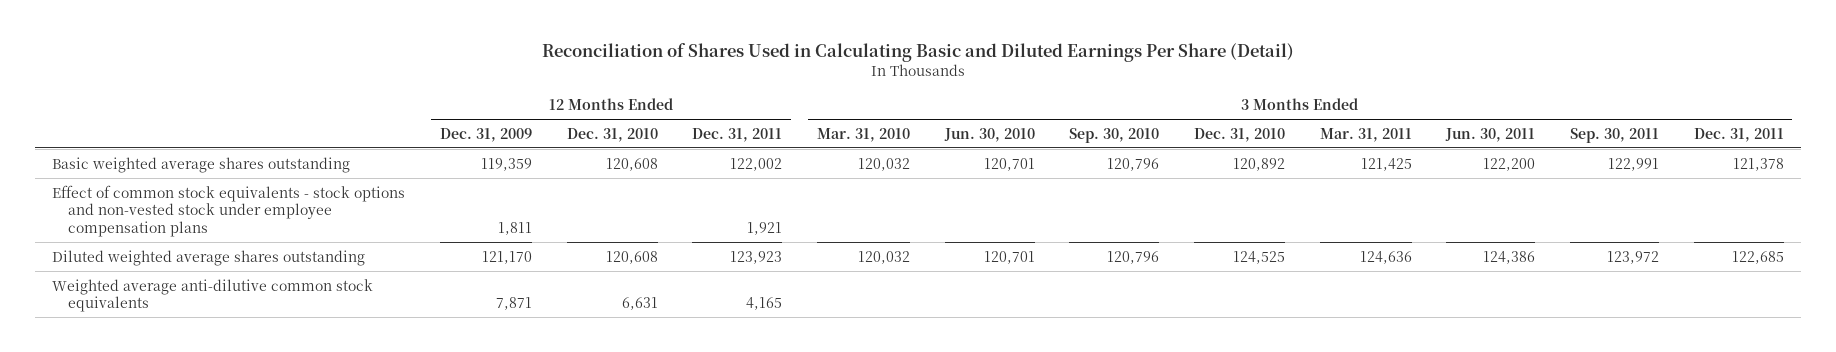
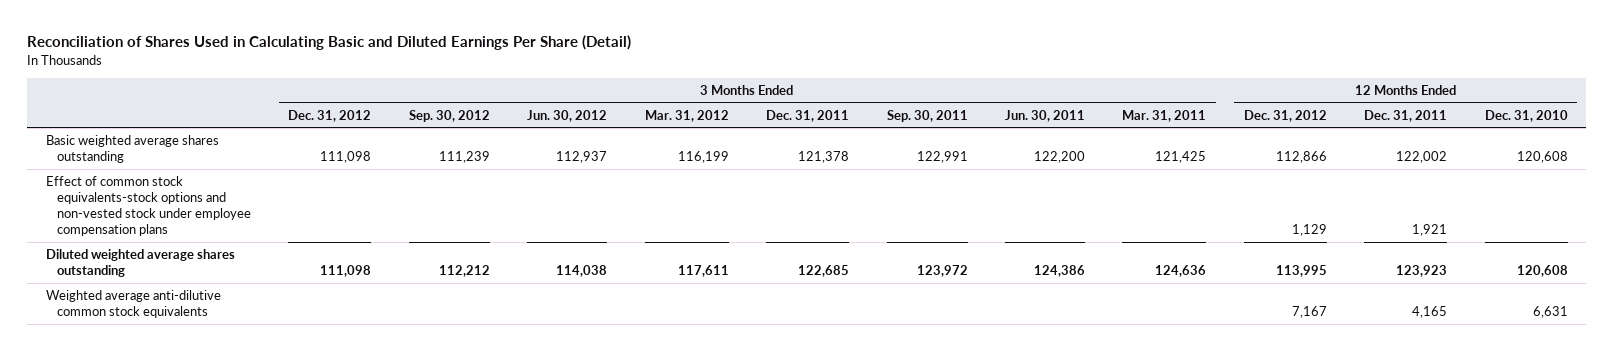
- | 12 Months Ended Dec. 31, 2009 | 12 Months Ended Dec. 31, 2010 | 12 Months Ended Dec. 31, 2011 | 3 Months Ended Mar. 31, 2010 | 3 Months Ended Jun. 30, 2010 | 3 Months Ended Sep. 30, 2010 | 3 Months Ended Dec. 31, 2010 | 3 Months Ended Mar. 31, 2011 | 3 Months Ended Jun. 30, 2011 | 3 Months Ended Sep. 30, 2011 | 3 Months Ended Dec. 31, 2011
+ | 3 Months Ended Dec. 31, 2012 | 3 Months Ended Sep. 30, 2012 | 3 Months Ended Jun. 30, 2012 | 3 Months Ended Mar. 31, 2012 | 3 Months Ended Dec. 31, 2011 | 3 Months Ended Sep. 30, 2011 | 3 Months Ended Jun. 30, 2011 | 3 Months Ended Mar. 31, 2011 | 12 Months Ended Dec. 31, 2012 | 12 Months Ended Dec. 31, 2011 | 12 Months Ended Dec. 31, 2010
- Effect of common stock equivalents - stock options and non-vested stock under employee compensation plans | 1,811 | | 1,921 | | | | | | | |
+ Effect of common stock equivalents-stock options and non-vested stock under employee compensation plans | | | | | | | | | 1,129 | 1,921 |

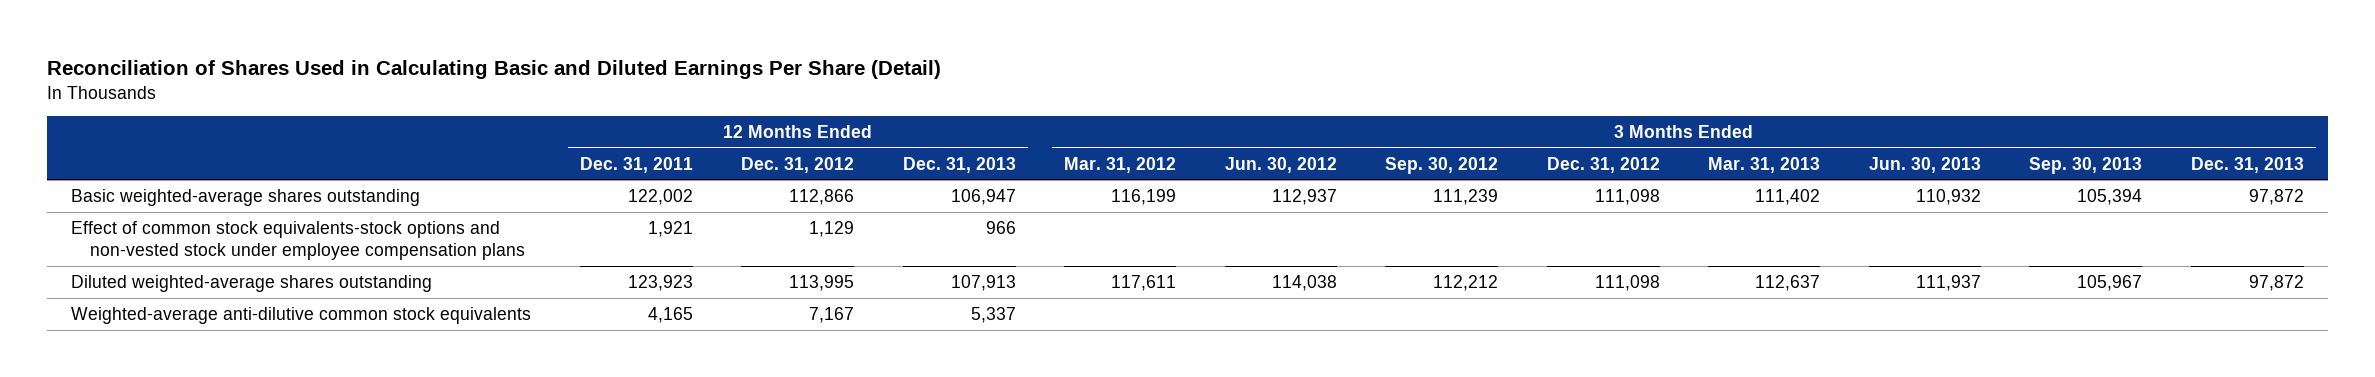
- | 3 Months Ended Dec. 31, 2012 | 3 Months Ended Sep. 30, 2012 | 3 Months Ended Jun. 30, 2012 | 3 Months Ended Mar. 31, 2012 | 3 Months Ended Dec. 31, 2011 | 3 Months Ended Sep. 30, 2011 | 3 Months Ended Jun. 30, 2011 | 3 Months Ended Mar. 31, 2011 | 12 Months Ended Dec. 31, 2012 | 12 Months Ended Dec. 31, 2011 | 12 Months Ended Dec. 31, 2010
+ | 12 Months Ended Dec. 31, 2011 | 12 Months Ended Dec. 31, 2012 | 12 Months Ended Dec. 31, 2013 | 3 Months Ended Mar. 31, 2012 | 3 Months Ended Jun. 30, 2012 | 3 Months Ended Sep. 30, 2012 | 3 Months Ended Dec. 31, 2012 | 3 Months Ended Mar. 31, 2013 | 3 Months Ended Jun. 30, 2013 | 3 Months Ended Sep. 30, 2013 | 3 Months Ended Dec. 31, 2013
- Basic weighted average shares outstanding | 111,098 | 111,239 | 112,937 | 116,199 | 121,378 | 122,991 | 122,200 | 121,425 | 112,866 | 122,002 | 120,608
+ Basic weighted-average shares outstanding | 122,002 | 112,866 | 106,947 | 116,199 | 112,937 | 111,239 | 111,098 | 111,402 | 110,932 | 105,394 | 97,872
- Diluted weighted average shares outstanding | 111,098 | 112,212 | 114,038 | 117,611 | 122,685 | 123,972 | 124,386 | 124,636 | 113,995 | 123,923 | 120,608
- Weighted average anti-dilutive common stock equivalents | | | | | | | | | 7,167 | 4,165 | 6,631
+ Diluted weighted-average shares outstanding | 123,923 | 113,995 | 107,913 | 117,611 | 114,038 | 112,212 | 111,098 | 112,637 | 111,937 | 105,967 | 97,872
+ Weighted-average anti-dilutive common stock equivalents | 4,165 | 7,167 | 5,337 | | | | | | | |

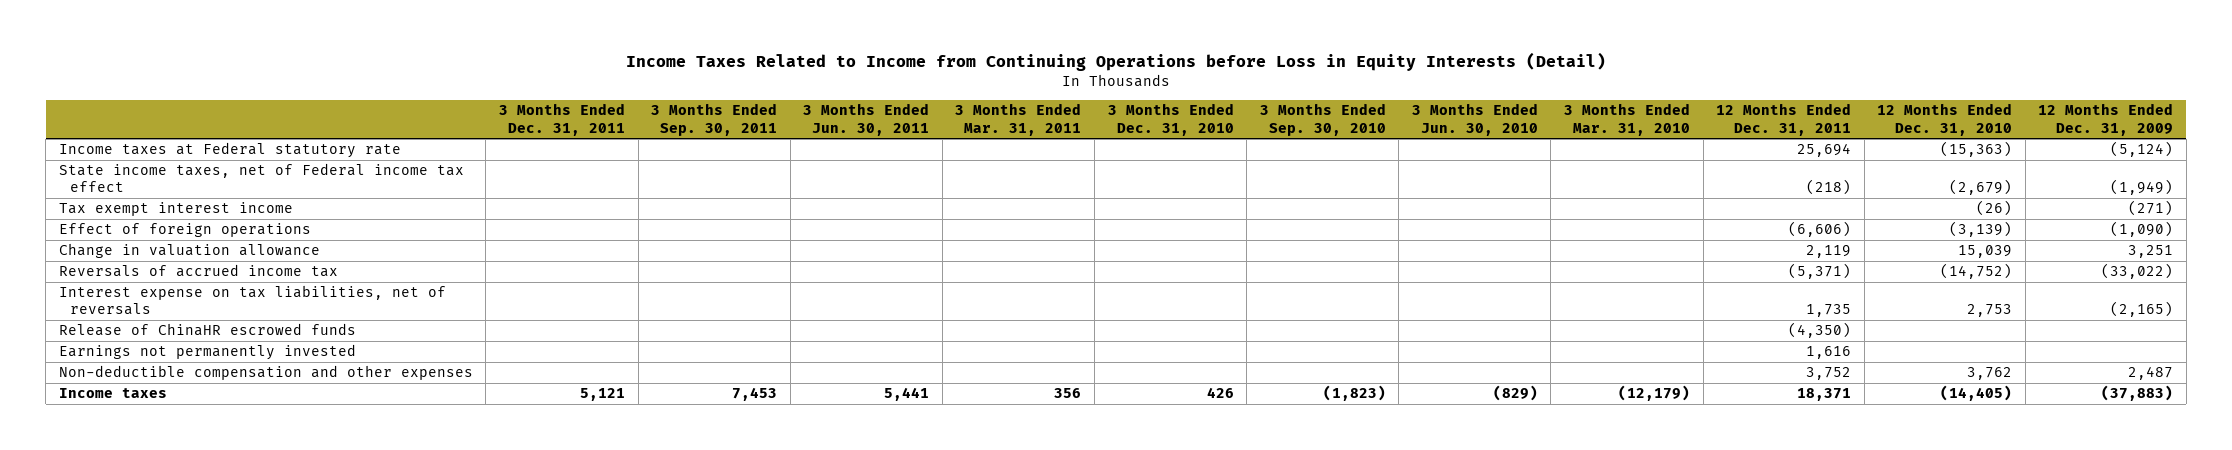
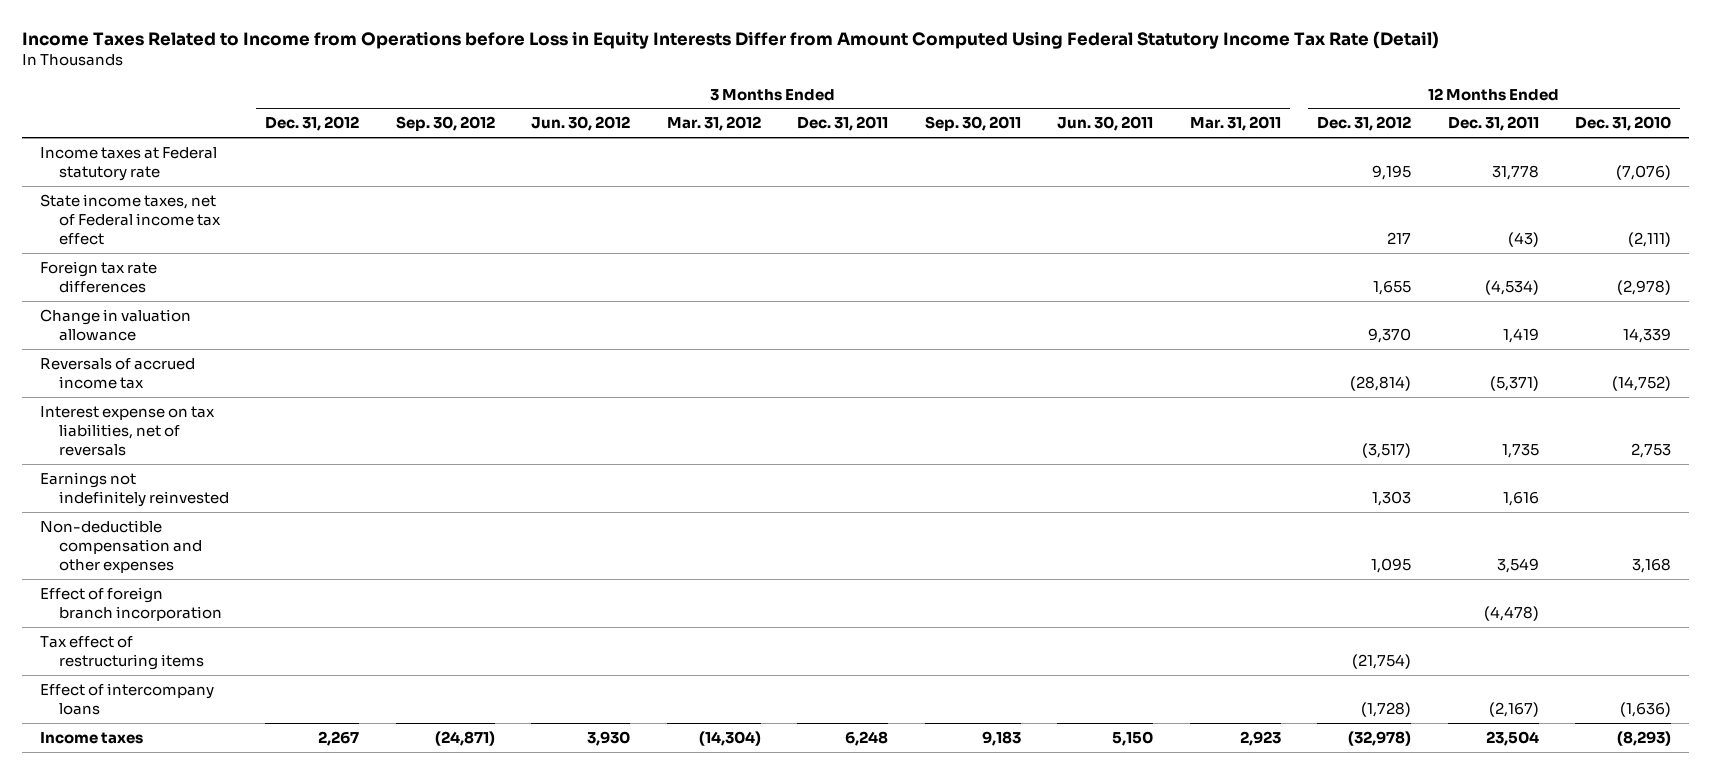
- Income Taxes Related to Income from Continuing Operations before Loss in Equity Interests (Detail)
+ Income Taxes Related to Income from Operations before Loss in Equity Interests Differ from Amount Computed Using Federal Statutory Income Tax Rate (Detail)
- | 3 Months Ended Dec. 31, 2011 | 3 Months Ended Sep. 30, 2011 | 3 Months Ended Jun. 30, 2011 | 3 Months Ended Mar. 31, 2011 | 3 Months Ended Dec. 31, 2010 | 3 Months Ended Sep. 30, 2010 | 3 Months Ended Jun. 30, 2010 | 3 Months Ended Mar. 31, 2010 | 12 Months Ended Dec. 31, 2011 | 12 Months Ended Dec. 31, 2010 | 12 Months Ended Dec. 31, 2009
+ | 3 Months Ended Dec. 31, 2012 | 3 Months Ended Sep. 30, 2012 | 3 Months Ended Jun. 30, 2012 | 3 Months Ended Mar. 31, 2012 | 3 Months Ended Dec. 31, 2011 | 3 Months Ended Sep. 30, 2011 | 3 Months Ended Jun. 30, 2011 | 3 Months Ended Mar. 31, 2011 | 12 Months Ended Dec. 31, 2012 | 12 Months Ended Dec. 31, 2011 | 12 Months Ended Dec. 31, 2010
- Income taxes at Federal statutory rate | | | | | | | | | 25,694 | (15,363) | (5,124)
- State income taxes, net of Federal income tax effect | | | | | | | | | (218) | (2,679) | (1,949)
- Tax exempt interest income | | | | | | | | | | (26) | (271)
- Effect of foreign operations | | | | | | | | | (6,606) | (3,139) | (1,090)
- Change in valuation allowance | | | | | | | | | 2,119 | 15,039 | 3,251
+ Income taxes at Federal statutory rate | | | | | | | | | 9,195 | 31,778 | (7,076)
+ State income taxes, net of Federal income tax effect | | | | | | | | | 217 | (43) | (2,111)
+ Foreign tax rate differences | | | | | | | | | 1,655 | (4,534) | (2,978)
+ Change in valuation allowance | | | | | | | | | 9,370 | 1,419 | 14,339
- Release of ChinaHR escrowed funds | | | | | | | | | (4,350) | |
- Earnings not permanently invested | | | | | | | | | 1,616 | |
- Non-deductible compensation and other expenses | | | | | | | | | 3,752 | 3,762 | 2,487
- Income taxes | 5,121 | 7,453 | 5,441 | 356 | 426 | (1,823) | (829) | (12,179) | 18,371 | (14,405) | (37,883)
+ Earnings not indefinitely reinvested | | | | | | | | | 1,303 | 1,616 |
+ Non-deductible compensation and other expenses | | | | | | | | | 1,095 | 3,549 | 3,168
+ Effect of foreign branch incorporation | | | | | | | | | | (4,478) |
+ Tax effect of restructuring items | | | | | | | | | (21,754) | |
+ Effect of intercompany loans | | | | | | | | | (1,728) | (2,167) | (1,636)
+ Income taxes | 2,267 | (24,871) | 3,930 | (14,304) | 6,248 | 9,183 | 5,150 | 2,923 | (32,978) | 23,504 | (8,293)

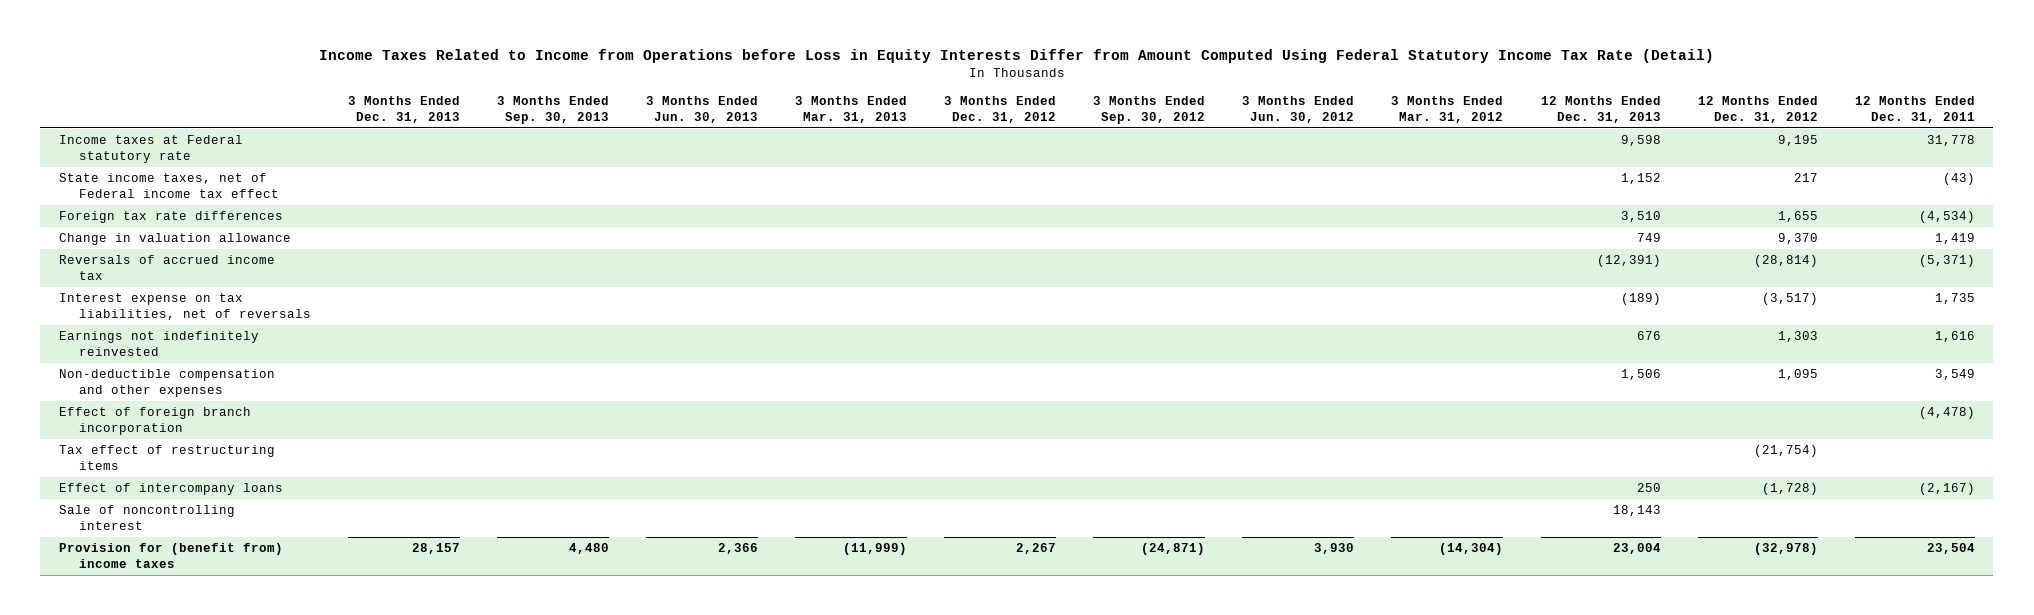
- | 3 Months Ended Dec. 31, 2012 | 3 Months Ended Sep. 30, 2012 | 3 Months Ended Jun. 30, 2012 | 3 Months Ended Mar. 31, 2012 | 3 Months Ended Dec. 31, 2011 | 3 Months Ended Sep. 30, 2011 | 3 Months Ended Jun. 30, 2011 | 3 Months Ended Mar. 31, 2011 | 12 Months Ended Dec. 31, 2012 | 12 Months Ended Dec. 31, 2011 | 12 Months Ended Dec. 31, 2010
+ | 3 Months Ended Dec. 31, 2013 | 3 Months Ended Sep. 30, 2013 | 3 Months Ended Jun. 30, 2013 | 3 Months Ended Mar. 31, 2013 | 3 Months Ended Dec. 31, 2012 | 3 Months Ended Sep. 30, 2012 | 3 Months Ended Jun. 30, 2012 | 3 Months Ended Mar. 31, 2012 | 12 Months Ended Dec. 31, 2013 | 12 Months Ended Dec. 31, 2012 | 12 Months Ended Dec. 31, 2011
- Income taxes | 2,267 | (24,871) | 3,930 | (14,304) | 6,248 | 9,183 | 5,150 | 2,923 | (32,978) | 23,504 | (8,293)
+ Sale of noncontrolling interest | | | | | | | | | 18,143 | |
+ Provision for (benefit from) income taxes | 28,157 | 4,480 | 2,366 | (11,999) | 2,267 | (24,871) | 3,930 | (14,304) | 23,004 | (32,978) | 23,504

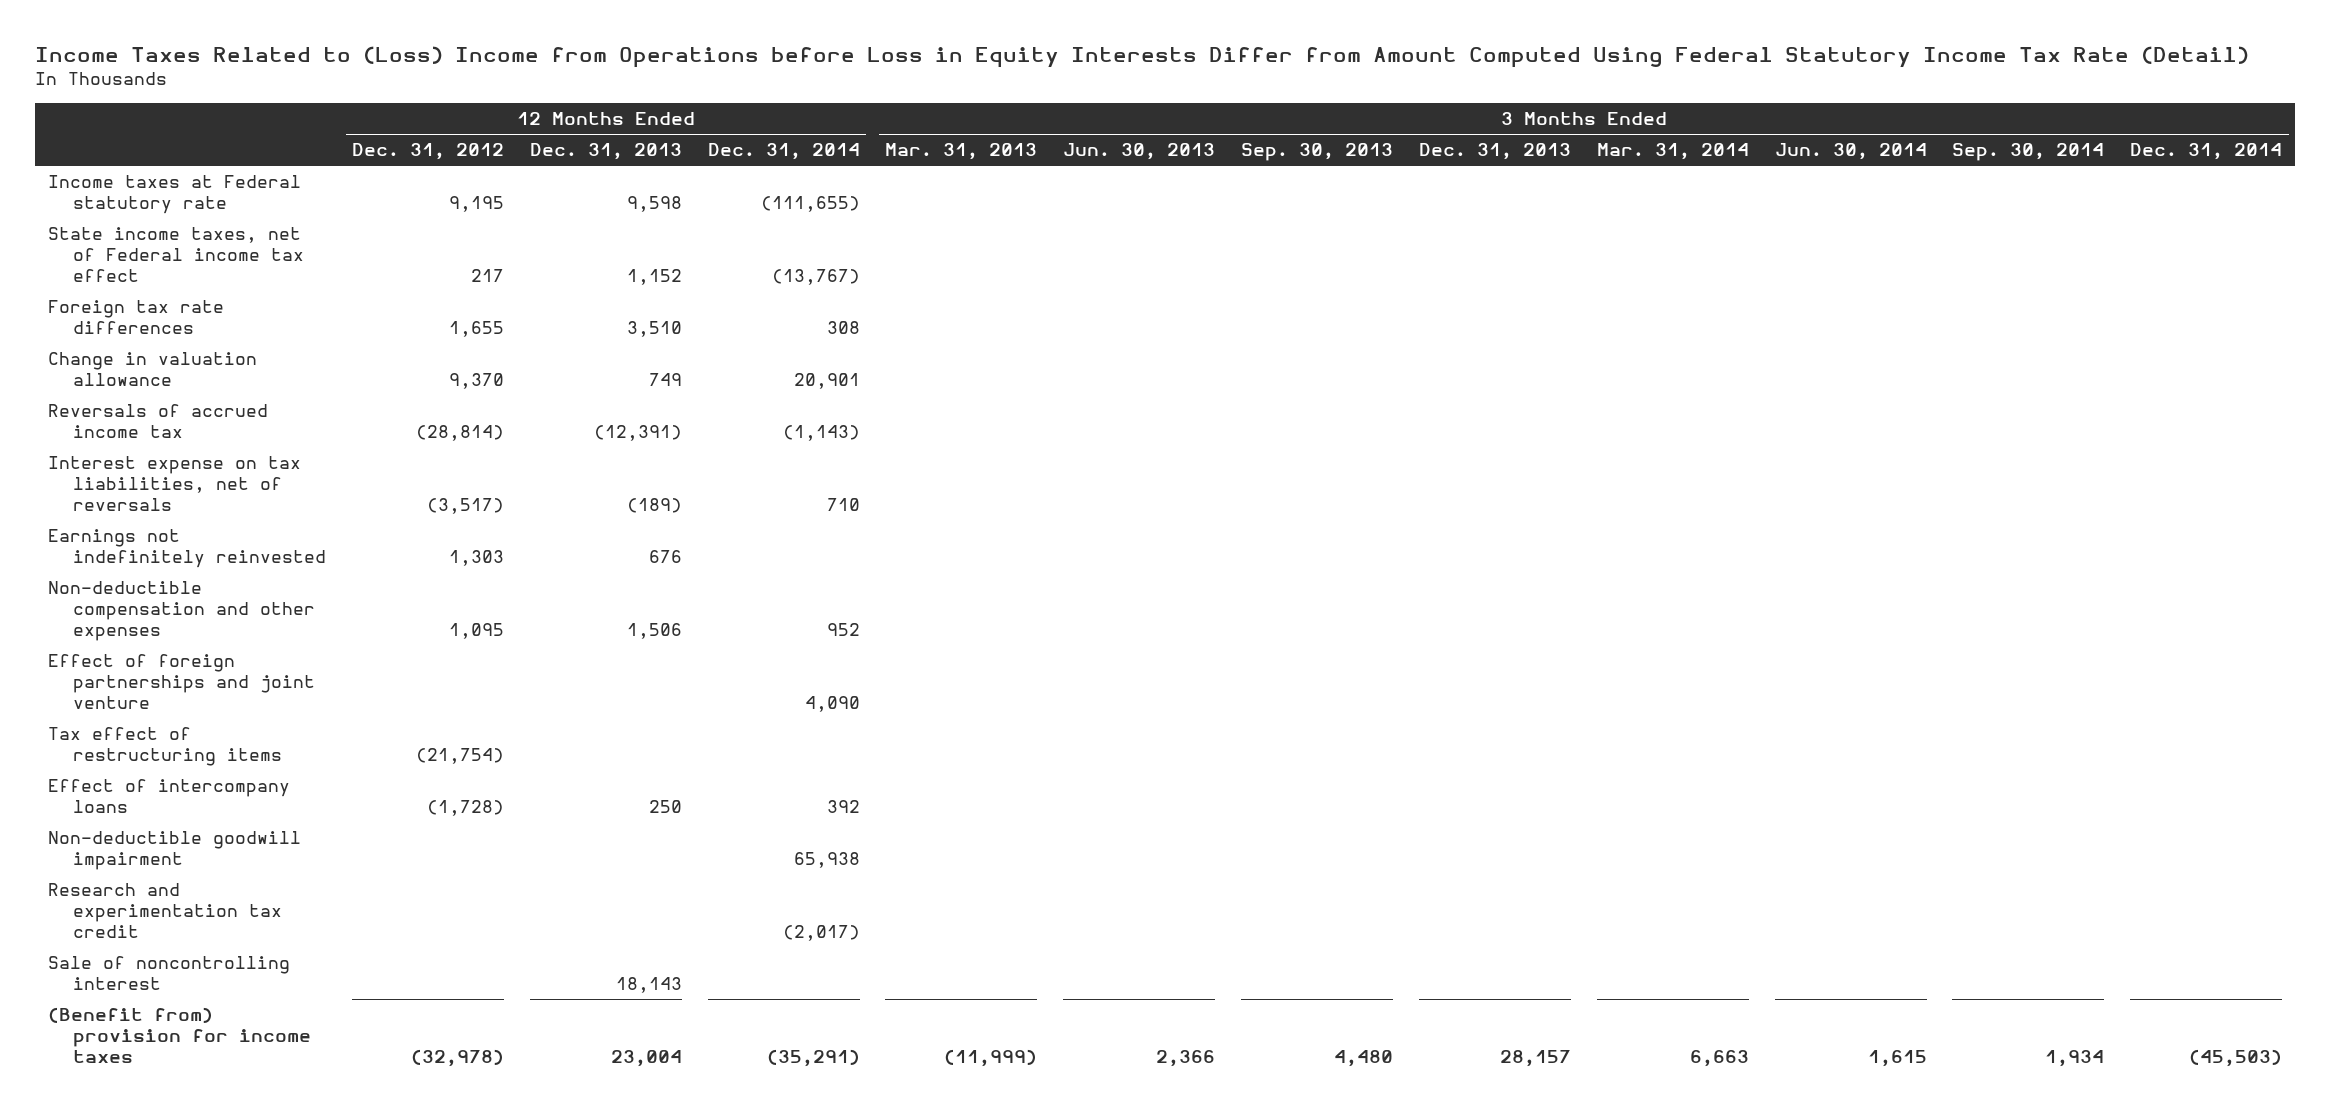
- Income Taxes Related to Income from Operations before Loss in Equity Interests Differ from Amount Computed Using Federal Statutory Income Tax Rate (Detail)
+ Income Taxes Related to (Loss) Income from Operations before Loss in Equity Interests Differ from Amount Computed Using Federal Statutory Income Tax Rate (Detail)
- | 3 Months Ended Dec. 31, 2013 | 3 Months Ended Sep. 30, 2013 | 3 Months Ended Jun. 30, 2013 | 3 Months Ended Mar. 31, 2013 | 3 Months Ended Dec. 31, 2012 | 3 Months Ended Sep. 30, 2012 | 3 Months Ended Jun. 30, 2012 | 3 Months Ended Mar. 31, 2012 | 12 Months Ended Dec. 31, 2013 | 12 Months Ended Dec. 31, 2012 | 12 Months Ended Dec. 31, 2011
+ | 12 Months Ended Dec. 31, 2012 | 12 Months Ended Dec. 31, 2013 | 12 Months Ended Dec. 31, 2014 | 3 Months Ended Mar. 31, 2013 | 3 Months Ended Jun. 30, 2013 | 3 Months Ended Sep. 30, 2013 | 3 Months Ended Dec. 31, 2013 | 3 Months Ended Mar. 31, 2014 | 3 Months Ended Jun. 30, 2014 | 3 Months Ended Sep. 30, 2014 | 3 Months Ended Dec. 31, 2014
- Effect of foreign branch incorporation | | | | | | | | | | | (4,478)
+ Effect of foreign partnerships and joint venture | | | 4,090 | | | | | | | |
+ Non-deductible goodwill impairment | | | 65,938 | | | | | | | |
+ Research and experimentation tax credit | | | (2,017) | | | | | | | |
- Provision for (benefit from) income taxes | 28,157 | 4,480 | 2,366 | (11,999) | 2,267 | (24,871) | 3,930 | (14,304) | 23,004 | (32,978) | 23,504
+ (Benefit from) provision for income taxes | (32,978) | 23,004 | (35,291) | (11,999) | 2,366 | 4,480 | 28,157 | 6,663 | 1,615 | 1,934 | (45,503)

